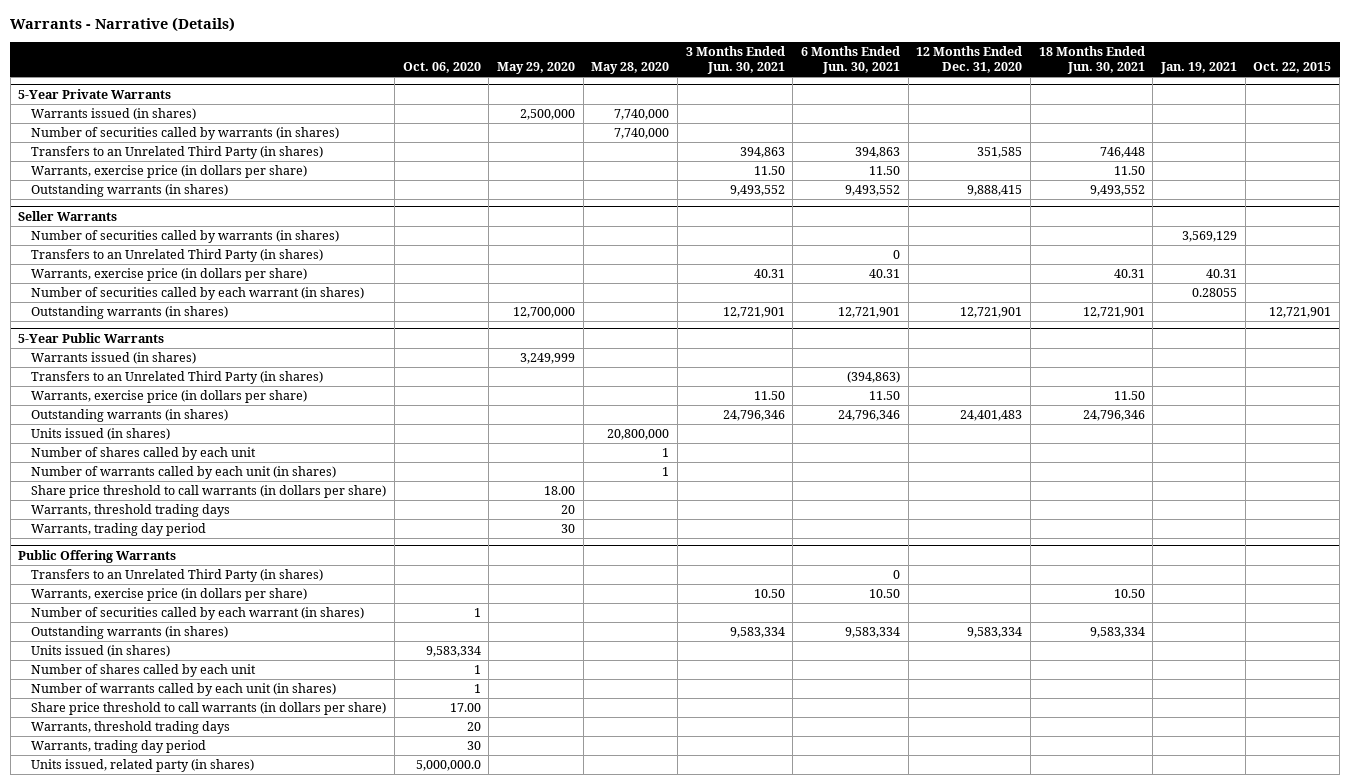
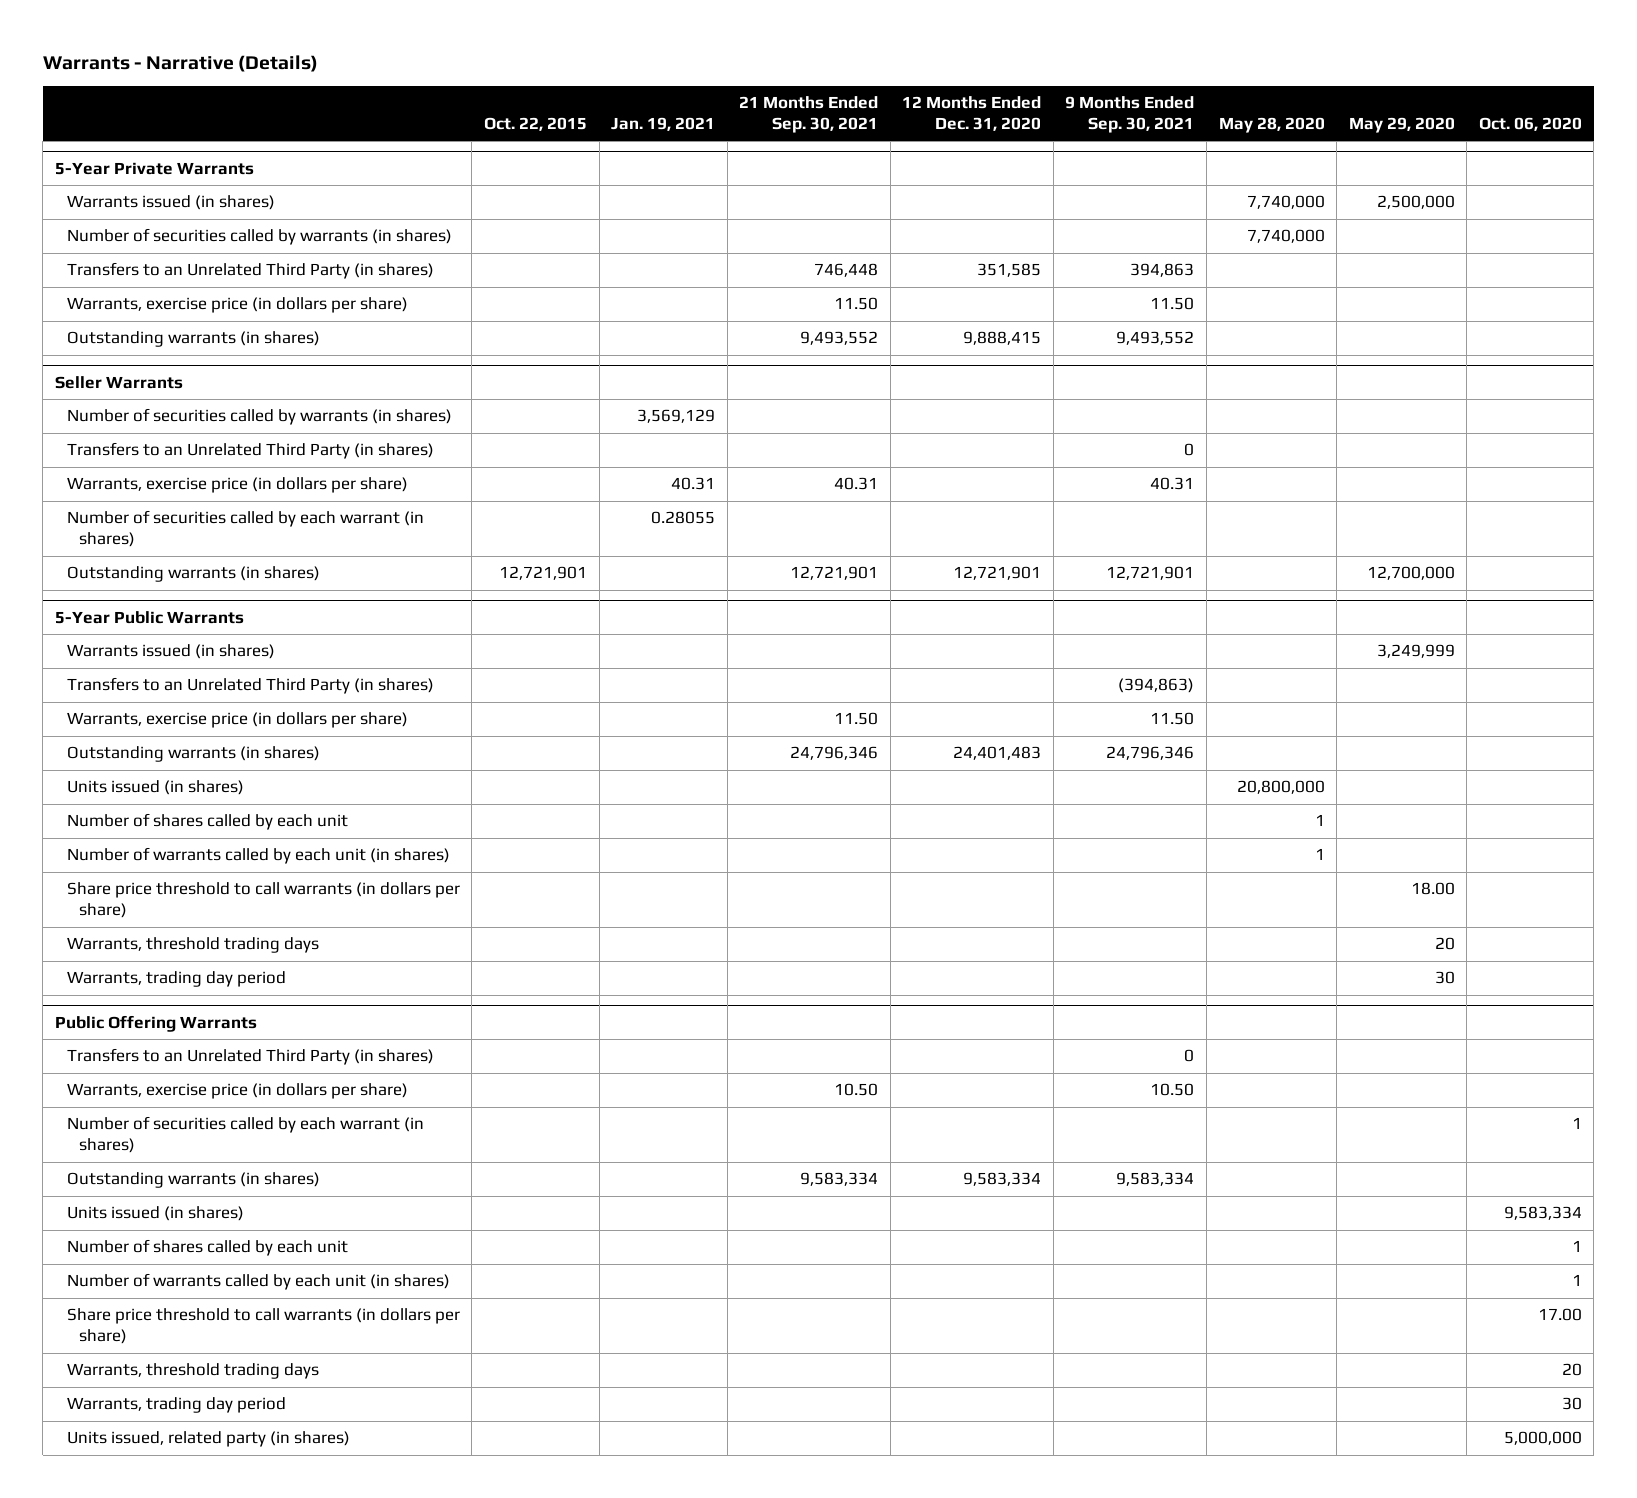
- | Oct. 06, 2020 | May 29, 2020 | May 28, 2020 | 3 Months Ended Jun. 30, 2021 | 6 Months Ended Jun. 30, 2021 | 12 Months Ended Dec. 31, 2020 | 18 Months Ended Jun. 30, 2021 | Jan. 19, 2021 | Oct. 22, 2015
+ | Oct. 22, 2015 | Jan. 19, 2021 | 21 Months Ended Sep. 30, 2021 | 12 Months Ended Dec. 31, 2020 | 9 Months Ended Sep. 30, 2021 | May 28, 2020 | May 29, 2020 | Oct. 06, 2020
@ Public Offering Warrants
- Units issued, related party (in shares) | 5,000,000.0 | | | | | | | |
+ Units issued, related party (in shares) | | | | | | | | 5,000,000

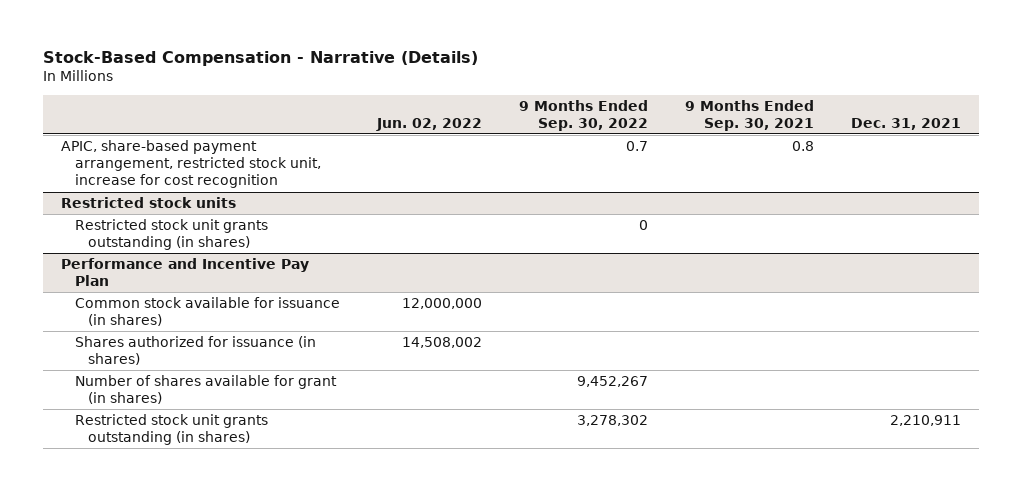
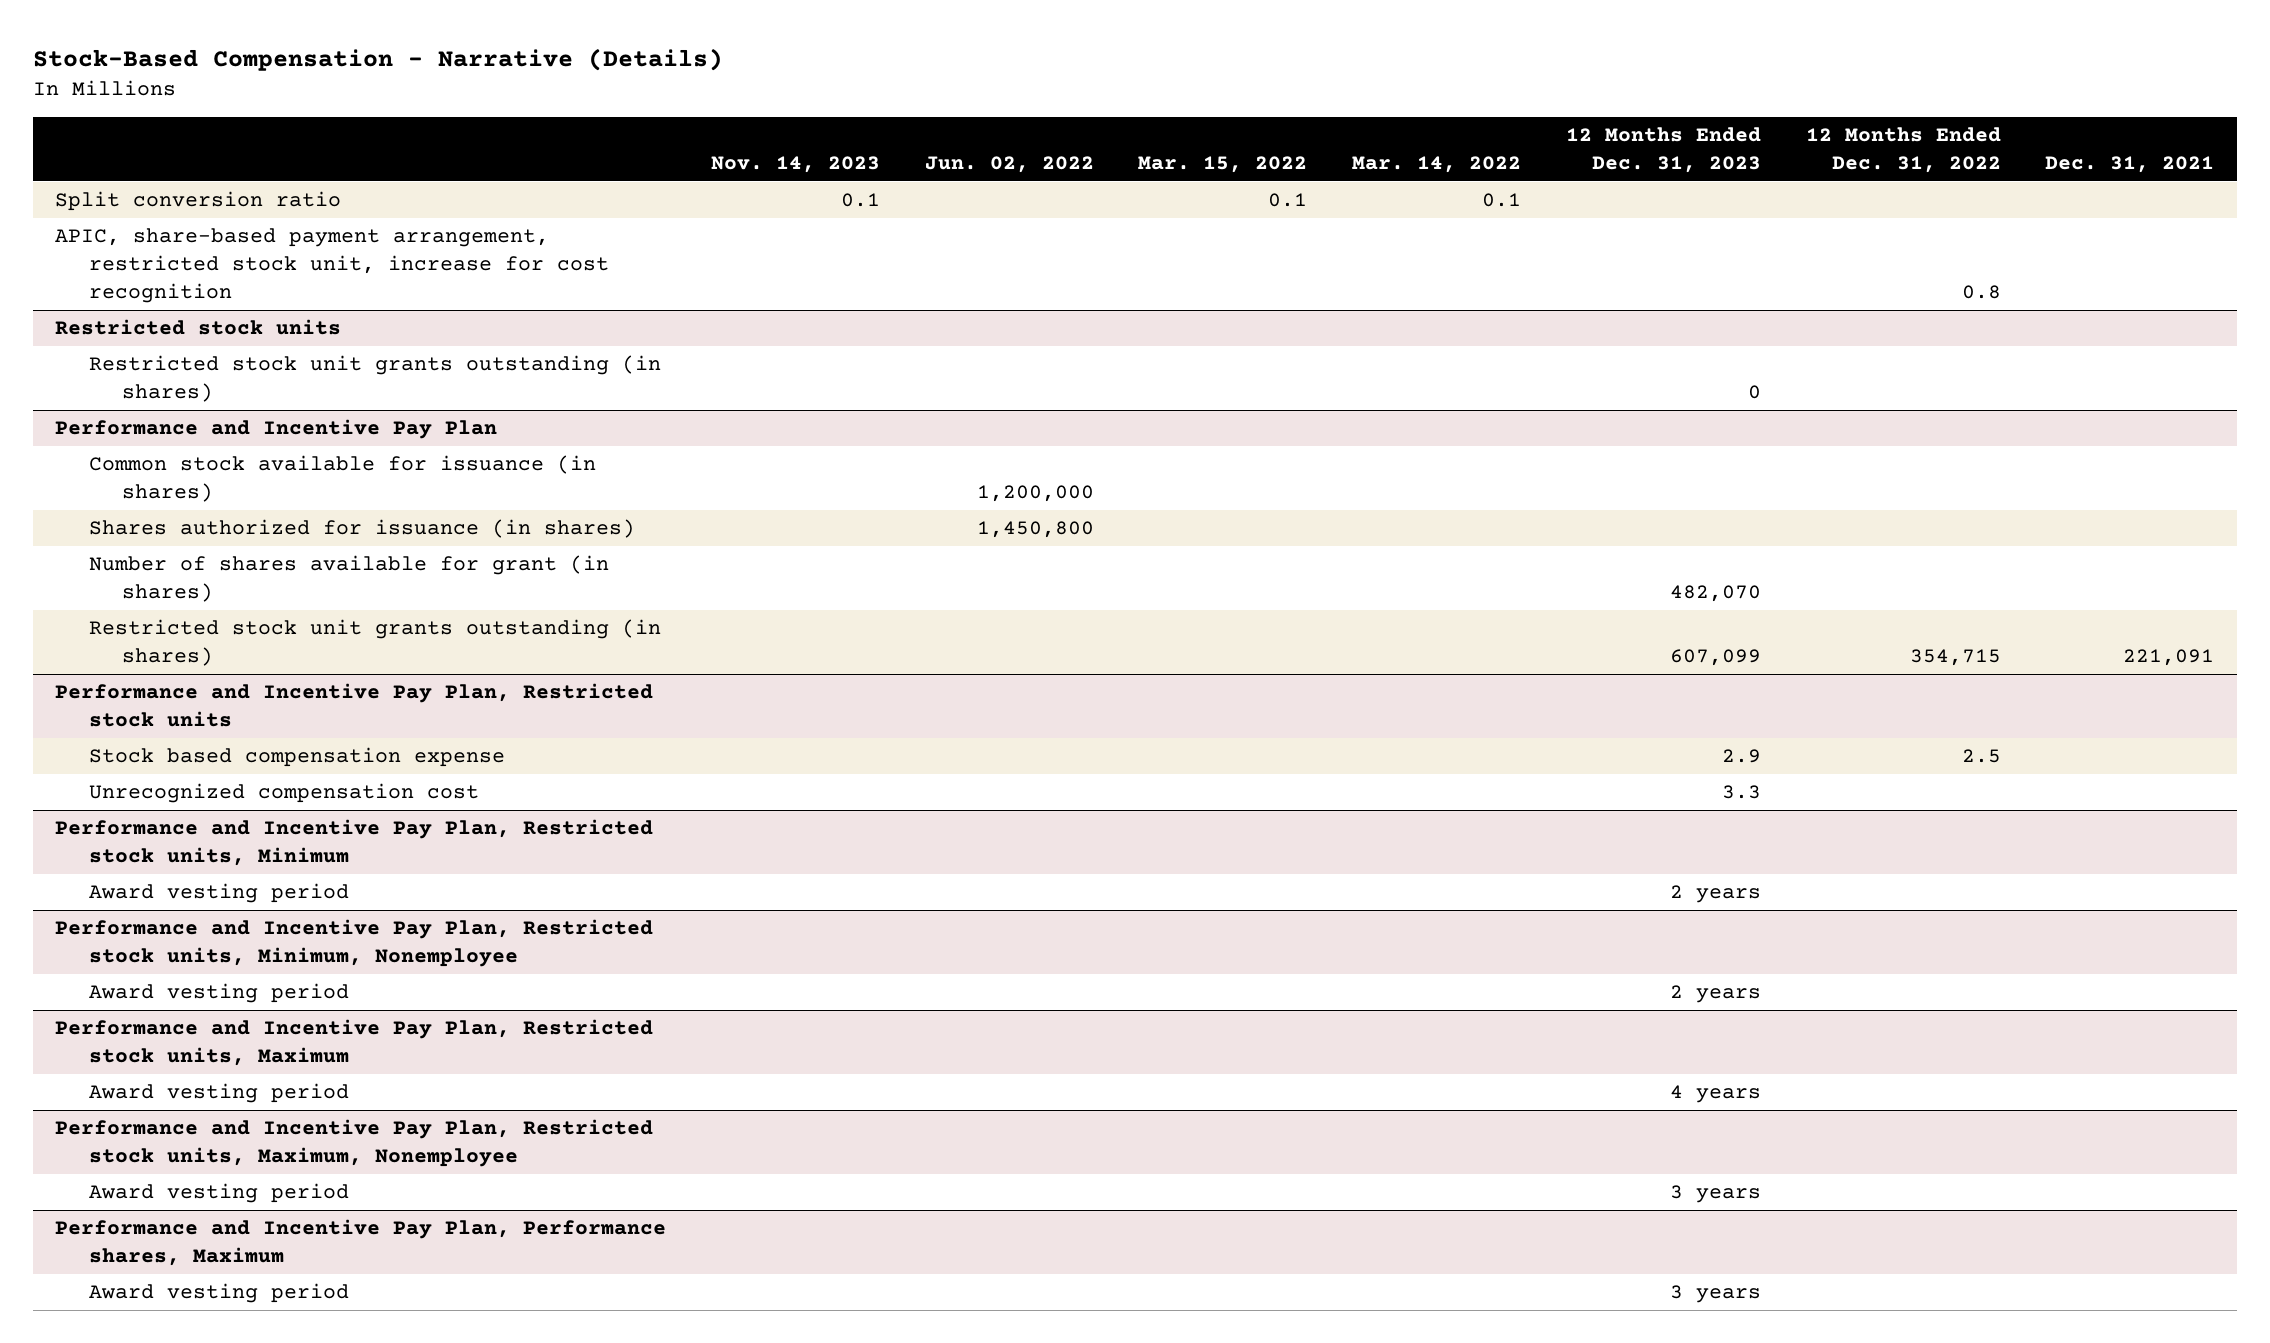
- | Jun. 02, 2022 | 9 Months Ended Sep. 30, 2022 | 9 Months Ended Sep. 30, 2021 | Dec. 31, 2021
+ | Nov. 14, 2023 | Jun. 02, 2022 | Mar. 15, 2022 | Mar. 14, 2022 | 12 Months Ended Dec. 31, 2023 | 12 Months Ended Dec. 31, 2022 | Dec. 31, 2021
+ Split conversion ratio | 0.1 | | 0.1 | 0.1 | | |
@ Performance and Incentive Pay Plan
- Common stock available for issuance (in shares) | 12,000,000 | | |
- Shares authorized for issuance (in shares) | 14,508,002 | | |
+ Common stock available for issuance (in shares) | | 1,200,000 | | | | |
+ Shares authorized for issuance (in shares) | | 1,450,800 | | | | |
- Restricted stock unit grants outstanding (in shares) | | 3,278,302 | | 2,210,911
+ Restricted stock unit grants outstanding (in shares) | | | | | 607,099 | 354,715 | 221,091
+ Performance and Incentive Pay Plan, Restricted stock units
+ Stock based compensation expense | | | | | 2.9 | 2.5 |
+ Unrecognized compensation cost | | | | | 3.3 | |
+ Performance and Incentive Pay Plan, Restricted stock units, Minimum
+ Award vesting period | | | | | 2 years | |
+ Performance and Incentive Pay Plan, Restricted stock units, Minimum, Nonemployee
+ Award vesting period | | | | | 2 years | |
+ Performance and Incentive Pay Plan, Restricted stock units, Maximum
+ Award vesting period | | | | | 4 years | |
+ Performance and Incentive Pay Plan, Restricted stock units, Maximum, Nonemployee
+ Award vesting period | | | | | 3 years | |
+ Performance and Incentive Pay Plan, Performance shares, Maximum
+ Award vesting period | | | | | 3 years | |

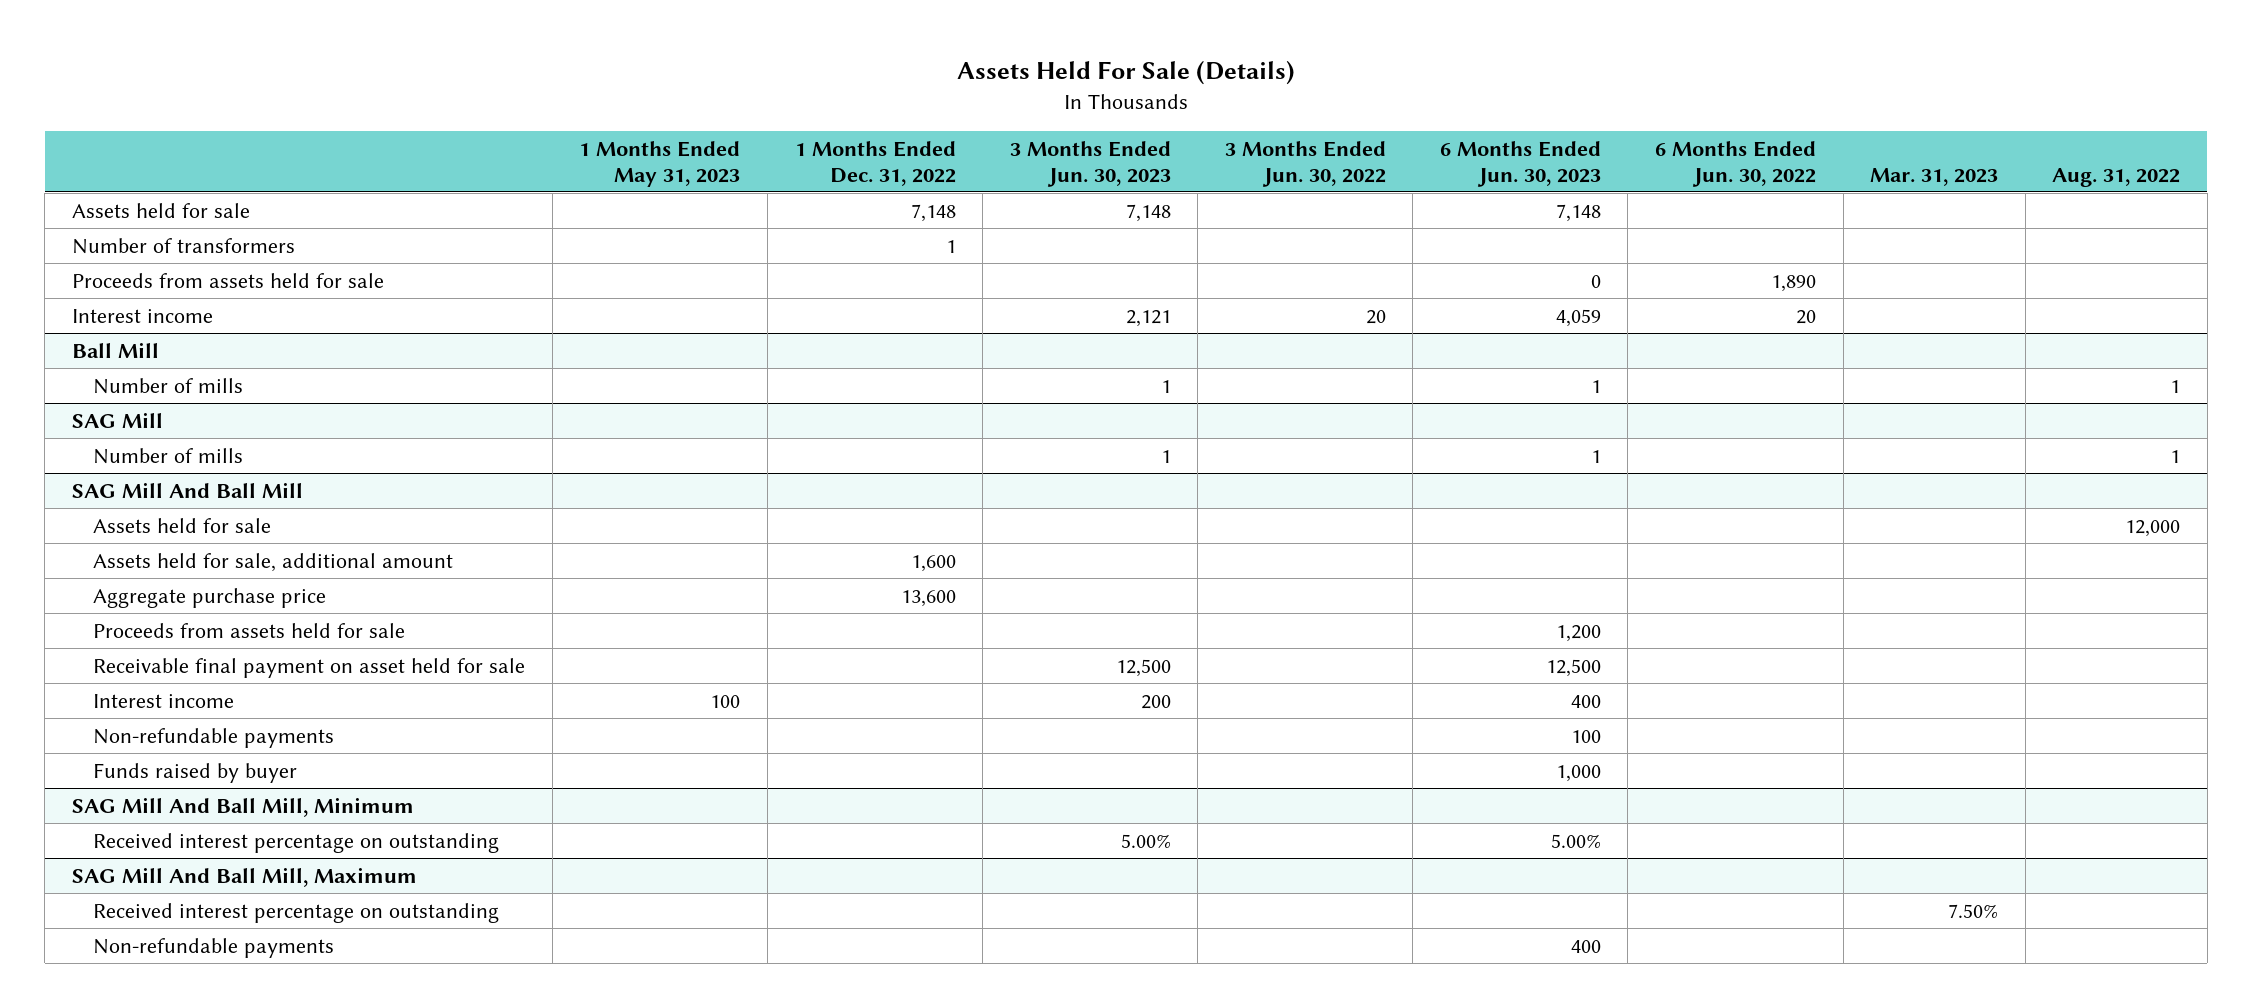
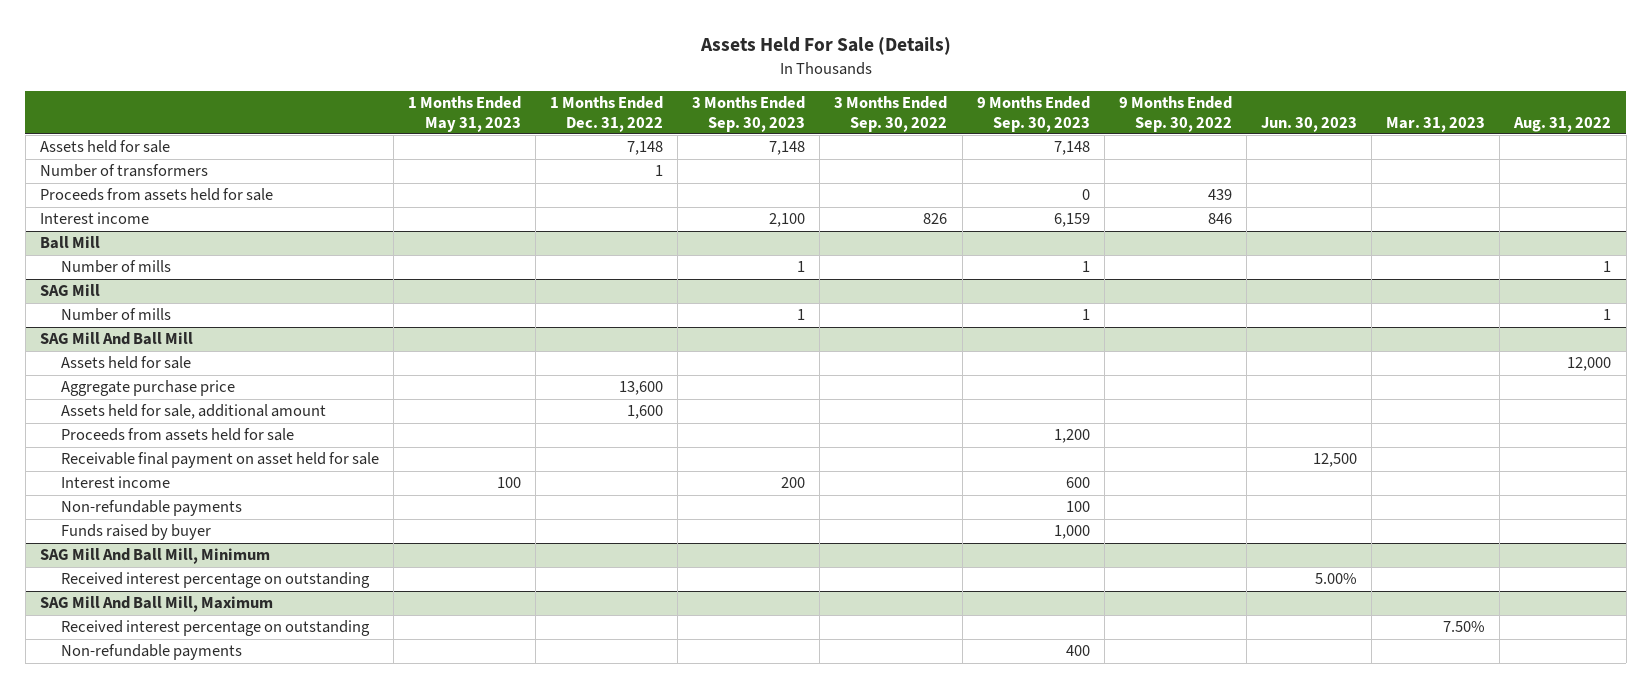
- | 1 Months Ended May 31, 2023 | 1 Months Ended Dec. 31, 2022 | 3 Months Ended Jun. 30, 2023 | 3 Months Ended Jun. 30, 2022 | 6 Months Ended Jun. 30, 2023 | 6 Months Ended Jun. 30, 2022 | Mar. 31, 2023 | Aug. 31, 2022
+ | 1 Months Ended May 31, 2023 | 1 Months Ended Dec. 31, 2022 | 3 Months Ended Sep. 30, 2023 | 3 Months Ended Sep. 30, 2022 | 9 Months Ended Sep. 30, 2023 | 9 Months Ended Sep. 30, 2022 | Jun. 30, 2023 | Mar. 31, 2023 | Aug. 31, 2022
@ SAG Mill And Ball Mill
moved down: Assets held for sale, additional amount | | 1,600 | | | | | | |

